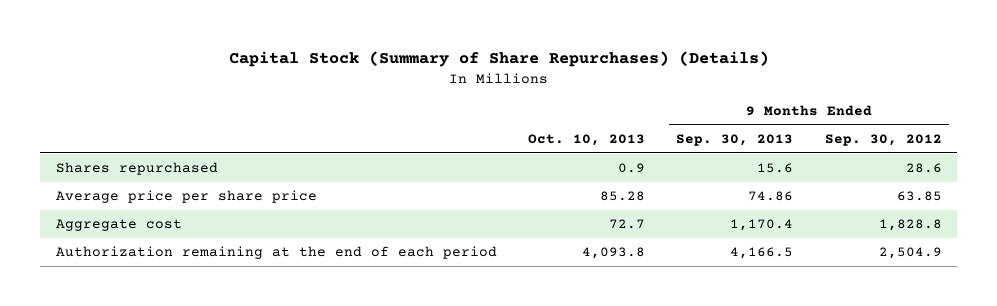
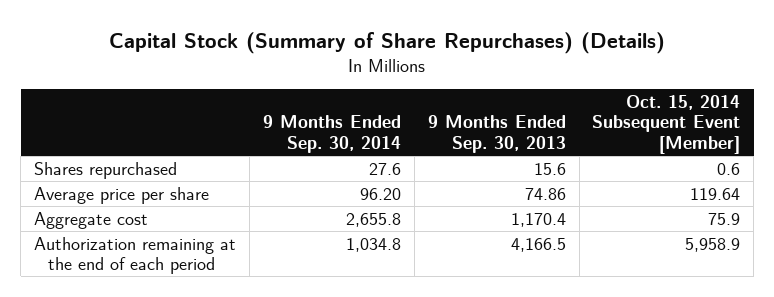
- | Oct. 10, 2013 | 9 Months Ended Sep. 30, 2013 | 9 Months Ended Sep. 30, 2012
+ | 9 Months Ended Sep. 30, 2014 | 9 Months Ended Sep. 30, 2013 | Oct. 15, 2014 Subsequent Event [Member]
- Average price per share price | 85.28 | 74.86 | 63.85
+ Average price per share | 96.20 | 74.86 | 119.64

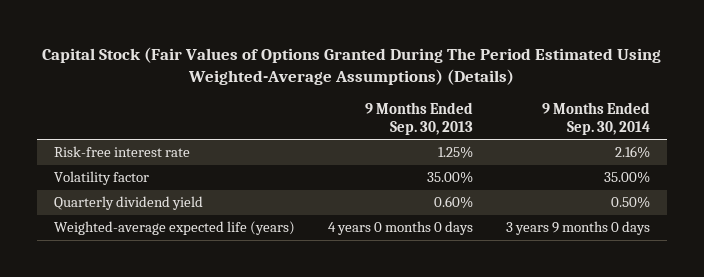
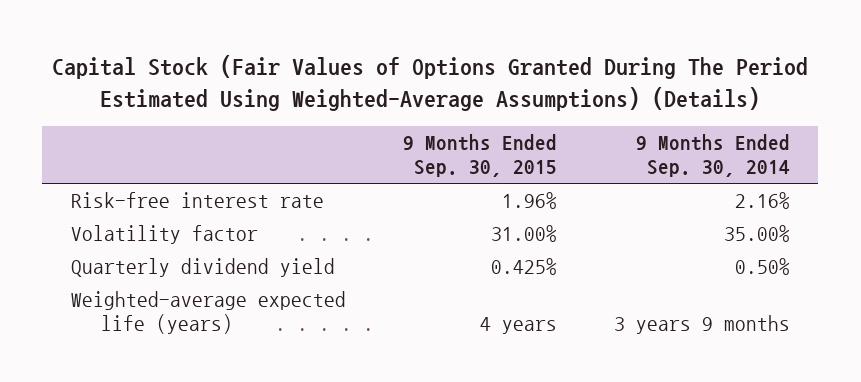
- | 9 Months Ended Sep. 30, 2013 | 9 Months Ended Sep. 30, 2014
+ | 9 Months Ended Sep. 30, 2015 | 9 Months Ended Sep. 30, 2014
- Weighted-average expected life (years) | 4 years 0 months 0 days | 3 years 9 months 0 days
+ Weighted-average expected life (years) | 4 years | 3 years 9 months

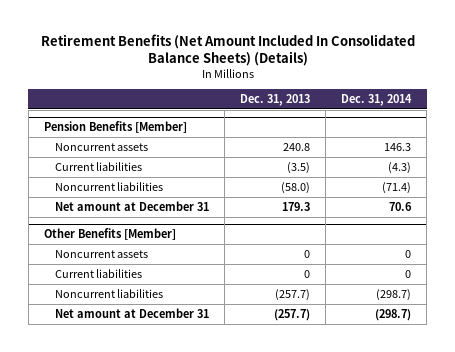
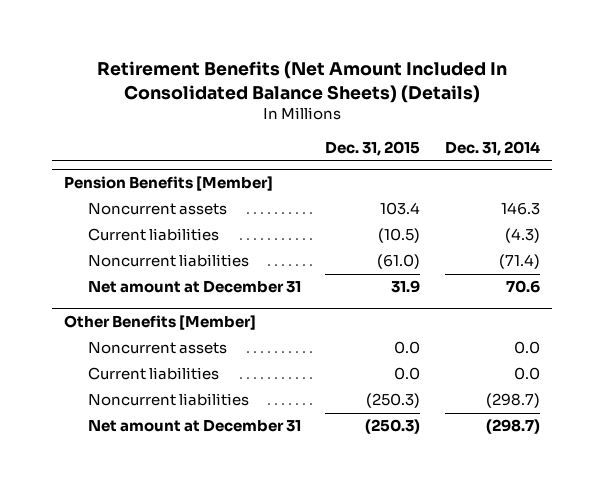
- | Dec. 31, 2013 | Dec. 31, 2014
+ | Dec. 31, 2015 | Dec. 31, 2014
@ Other Benefits [Member]
- Noncurrent assets | 0 | 0
- Current liabilities | 0 | 0
+ Noncurrent assets | 0.0 | 0.0
+ Current liabilities | 0.0 | 0.0

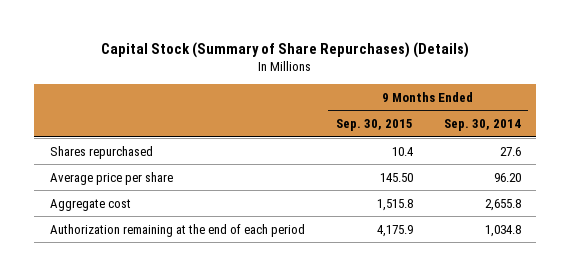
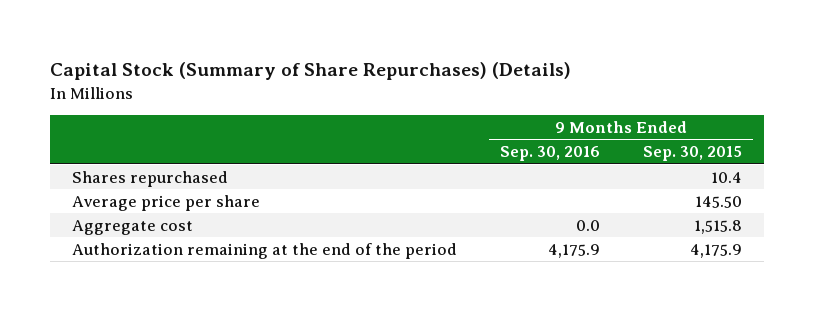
- | 9 Months Ended Sep. 30, 2015 | 9 Months Ended Sep. 30, 2014
+ | 9 Months Ended Sep. 30, 2016 | 9 Months Ended Sep. 30, 2015
- Authorization remaining at the end of each period | 4,175.9 | 1,034.8
+ Authorization remaining at the end of the period | 4,175.9 | 4,175.9

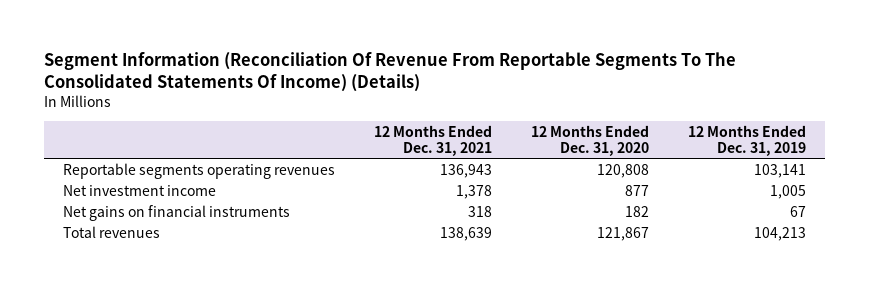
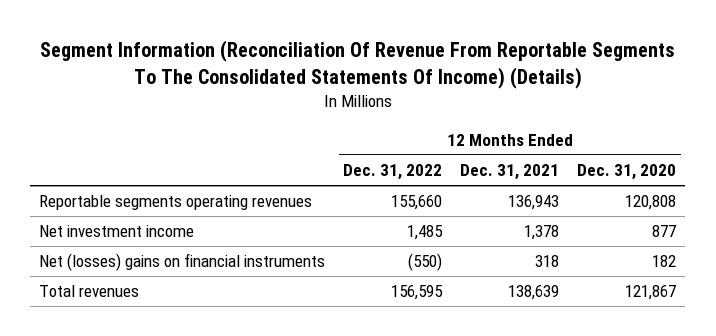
- | 12 Months Ended Dec. 31, 2021 | 12 Months Ended Dec. 31, 2020 | 12 Months Ended Dec. 31, 2019
+ | 12 Months Ended Dec. 31, 2022 | 12 Months Ended Dec. 31, 2021 | 12 Months Ended Dec. 31, 2020
- Net gains on financial instruments | 318 | 182 | 67
+ Net (losses) gains on financial instruments | (550) | 318 | 182

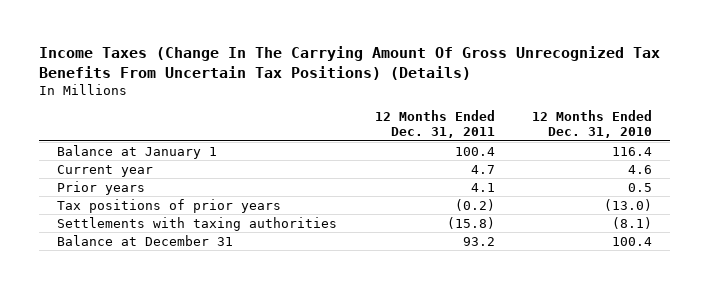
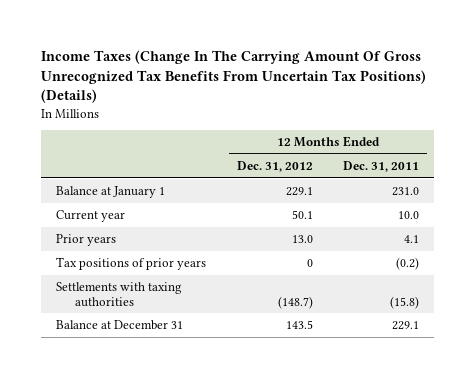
- | 12 Months Ended Dec. 31, 2011 | 12 Months Ended Dec. 31, 2010
+ | 12 Months Ended Dec. 31, 2012 | 12 Months Ended Dec. 31, 2011
- Balance at January 1 | 100.4 | 116.4
- Current year | 4.7 | 4.6
+ Balance at January 1 | 229.1 | 231.0
+ Current year | 50.1 | 10.0
- Balance at December 31 | 93.2 | 100.4
+ Balance at December 31 | 143.5 | 229.1

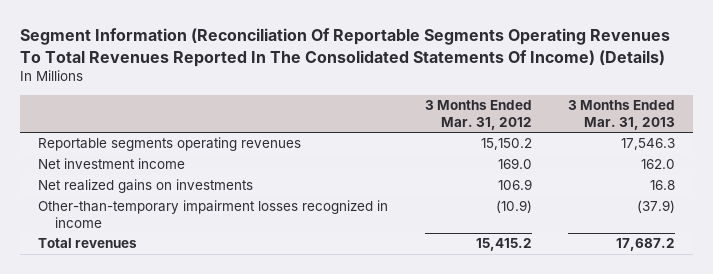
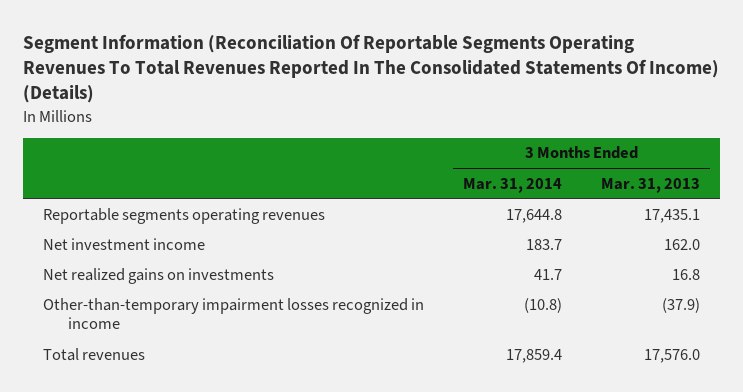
- | 3 Months Ended Mar. 31, 2012 | 3 Months Ended Mar. 31, 2013
+ | 3 Months Ended Mar. 31, 2014 | 3 Months Ended Mar. 31, 2013
- Reportable segments operating revenues | 15,150.2 | 17,546.3
+ Reportable segments operating revenues | 17,644.8 | 17,435.1
- Total revenues | 15,415.2 | 17,687.2
+ Total revenues | 17,859.4 | 17,576.0

